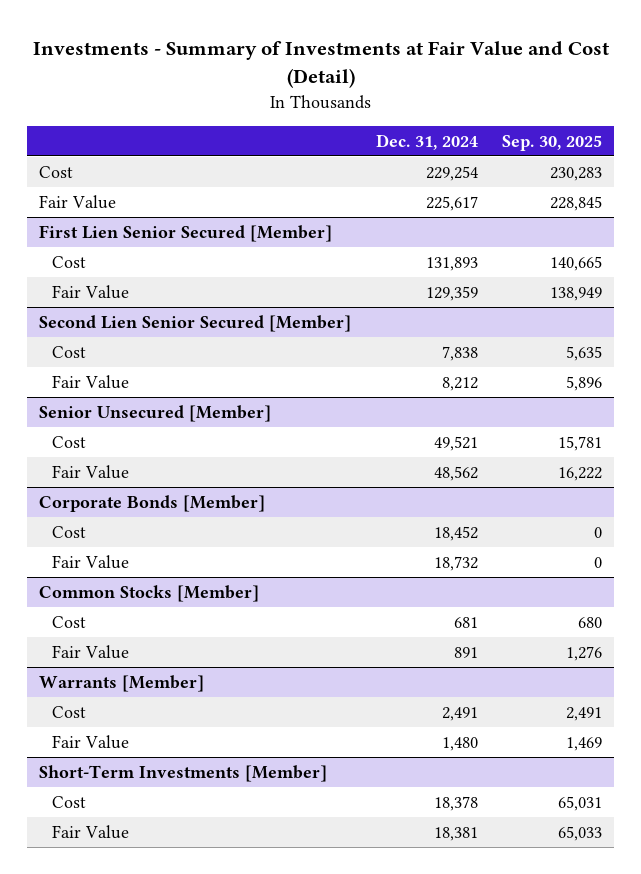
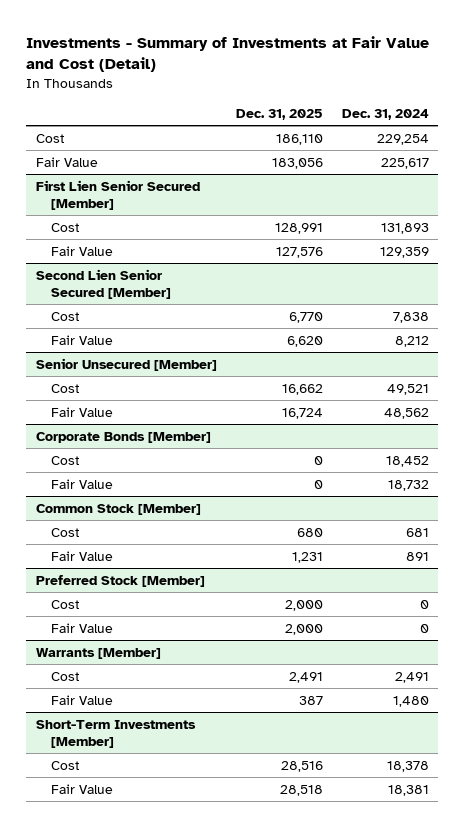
- | Dec. 31, 2024 | Sep. 30, 2025
+ | Dec. 31, 2025 | Dec. 31, 2024
- Common Stocks [Member]
+ Common Stock [Member]
+ Preferred Stock [Member]
+ Cost | 2,000 | 0
+ Fair Value | 2,000 | 0

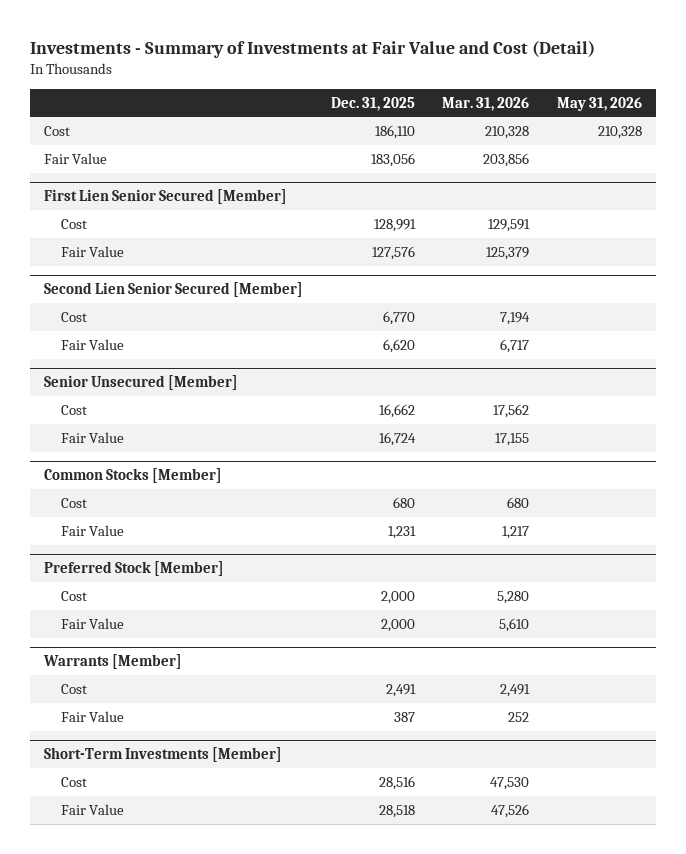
- | Dec. 31, 2025 | Dec. 31, 2024
+ | Dec. 31, 2025 | Mar. 31, 2026 | May 31, 2026
- Corporate Bonds [Member]
- Cost | 0 | 18,452
- Fair Value | 0 | 18,732
- Common Stock [Member]
+ Common Stocks [Member]

